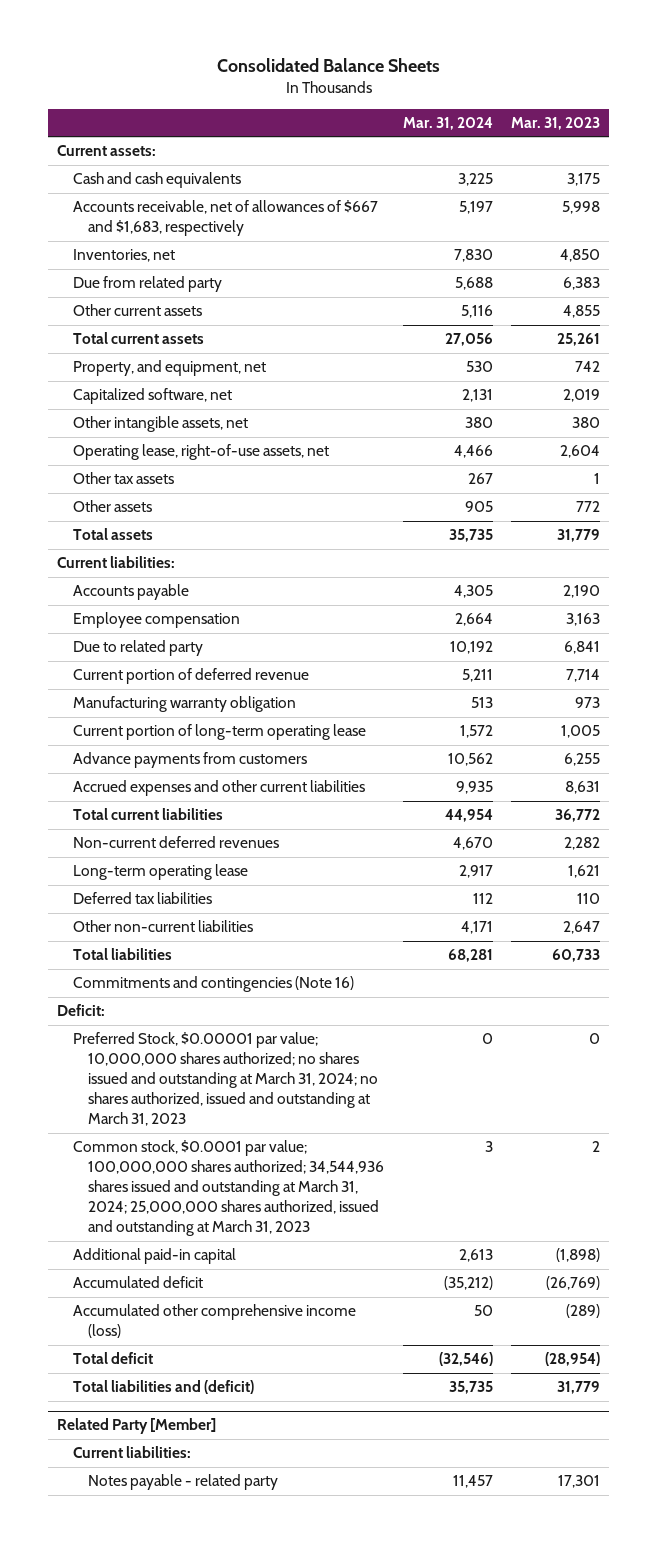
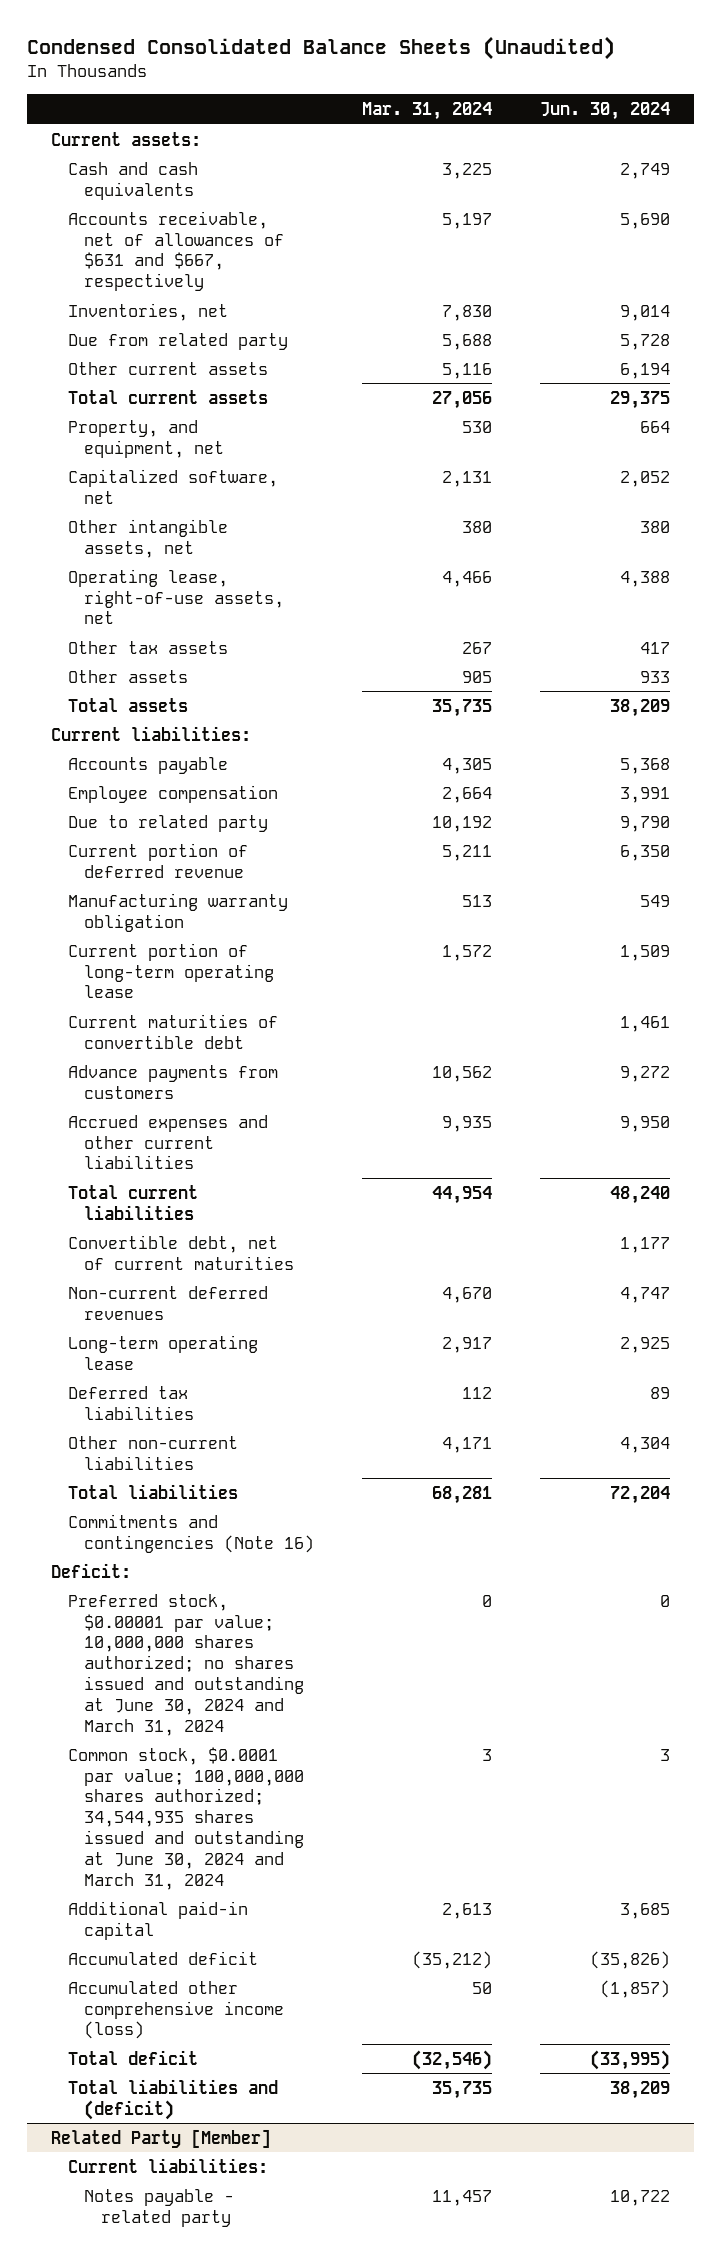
- Consolidated Balance Sheets
+ Condensed Consolidated Balance Sheets (Unaudited)
- | Mar. 31, 2024 | Mar. 31, 2023
+ | Mar. 31, 2024 | Jun. 30, 2024
- Accounts receivable, net of allowances of $667 and $1,683, respectively | 5,197 | 5,998
+ Accounts receivable, net of allowances of $631 and $667, respectively | 5,197 | 5,690
+ Current maturities of convertible debt | | 1,461
+ Convertible debt, net of current maturities | | 1,177
- Preferred Stock, $0.00001 par value; 10,000,000 shares authorized; no shares issued and outstanding at March 31, 2024; no shares authorized, issued and outstanding at March 31, 2023 | 0 | 0
- Common stock, $0.0001 par value; 100,000,000 shares authorized; 34,544,936 shares issued and outstanding at March 31, 2024; 25,000,000 shares authorized, issued and outstanding at March 31, 2023 | 3 | 2
+ Preferred stock, $0.00001 par value; 10,000,000 shares authorized; no shares issued and outstanding at June 30, 2024 and March 31, 2024 | 0 | 0
+ Common stock, $0.0001 par value; 100,000,000 shares authorized; 34,544,935 shares issued and outstanding at June 30, 2024 and March 31, 2024 | 3 | 3

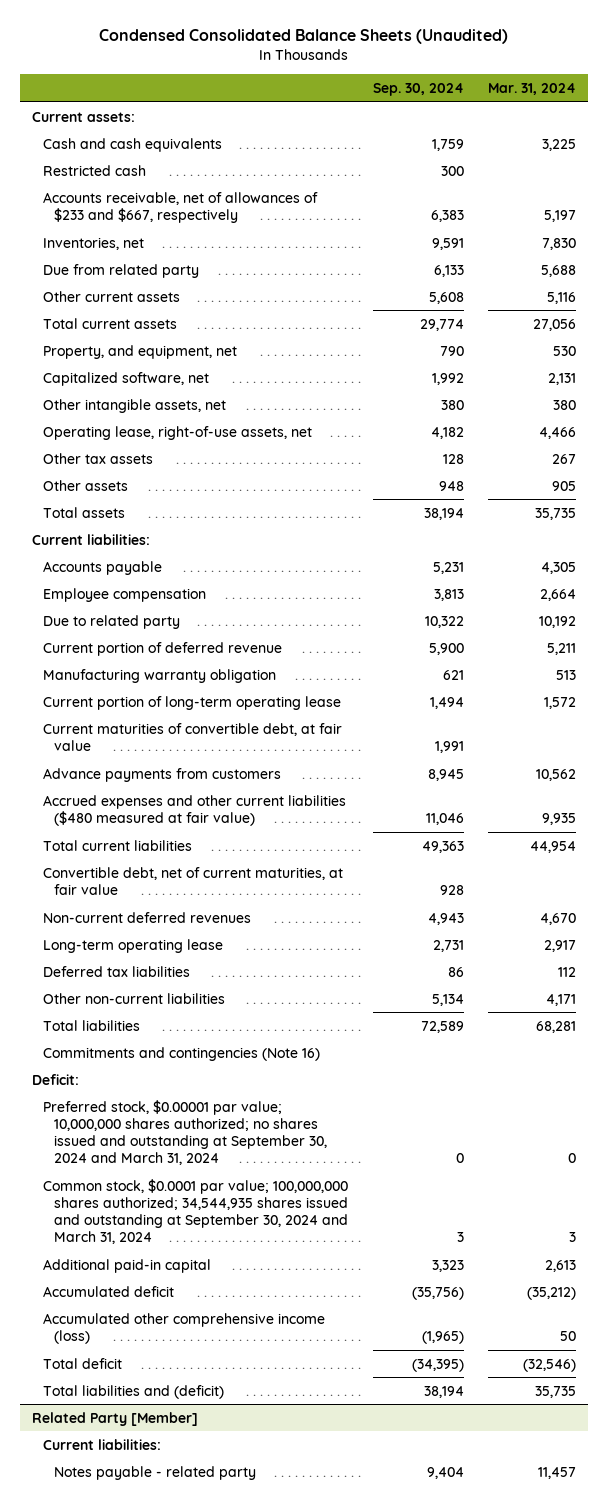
- | Mar. 31, 2024 | Jun. 30, 2024
+ | Sep. 30, 2024 | Mar. 31, 2024
- Accounts receivable, net of allowances of $631 and $667, respectively | 5,197 | 5,690
+ Restricted cash | 300 |
+ Accounts receivable, net of allowances of $233 and $667, respectively | 6,383 | 5,197
- Current maturities of convertible debt | | 1,461
+ Current maturities of convertible debt, at fair value | 1,991 |
- Accrued expenses and other current liabilities | 9,935 | 9,950
+ Accrued expenses and other current liabilities ($480 measured at fair value) | 11,046 | 9,935
- Convertible debt, net of current maturities | | 1,177
+ Convertible debt, net of current maturities, at fair value | 928 |
- Preferred stock, $0.00001 par value; 10,000,000 shares authorized; no shares issued and outstanding at June 30, 2024 and March 31, 2024 | 0 | 0
- Common stock, $0.0001 par value; 100,000,000 shares authorized; 34,544,935 shares issued and outstanding at June 30, 2024 and March 31, 2024 | 3 | 3
+ Preferred stock, $0.00001 par value; 10,000,000 shares authorized; no shares issued and outstanding at September 30, 2024 and March 31, 2024 | 0 | 0
+ Common stock, $0.0001 par value; 100,000,000 shares authorized; 34,544,935 shares issued and outstanding at September 30, 2024 and March 31, 2024 | 3 | 3

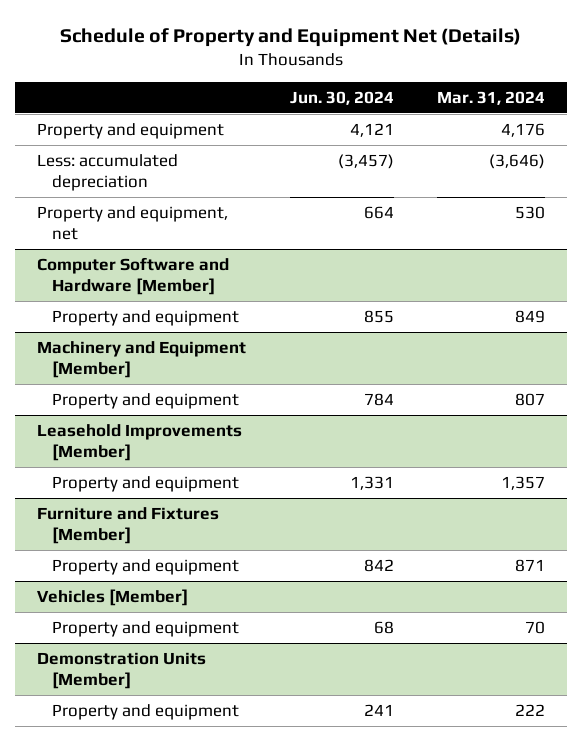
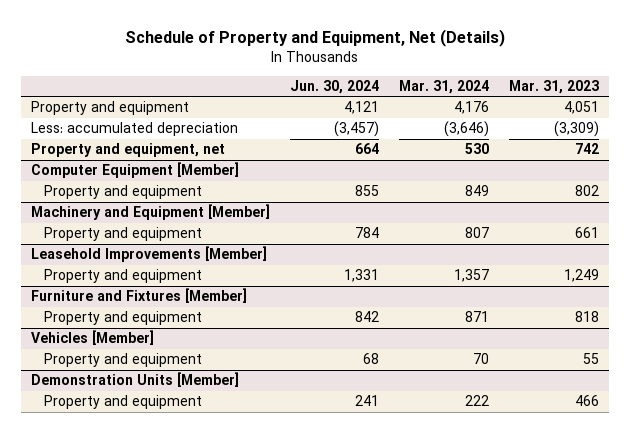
- Schedule of Property and Equipment Net (Details)
+ Schedule of Property and Equipment, Net (Details)
- | Jun. 30, 2024 | Mar. 31, 2024
+ | Jun. 30, 2024 | Mar. 31, 2024 | Mar. 31, 2023
- Computer Software and Hardware [Member]
+ Computer Equipment [Member]

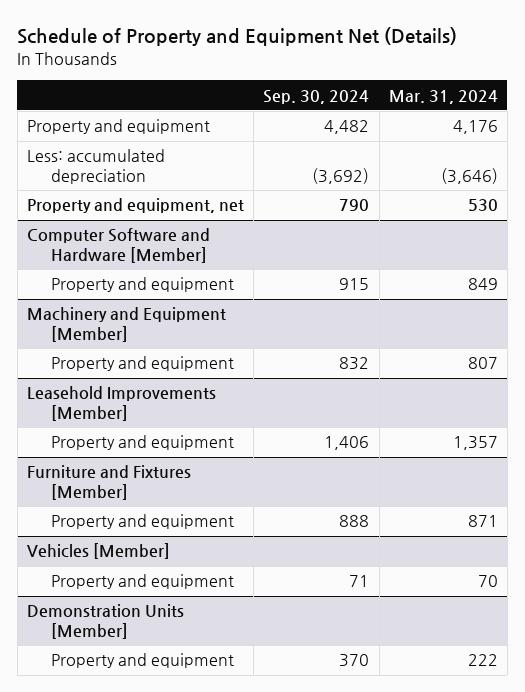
- Schedule of Property and Equipment, Net (Details)
+ Schedule of Property and Equipment Net (Details)
- | Jun. 30, 2024 | Mar. 31, 2024 | Mar. 31, 2023
+ | Sep. 30, 2024 | Mar. 31, 2024
- Computer Equipment [Member]
+ Computer Software and Hardware [Member]

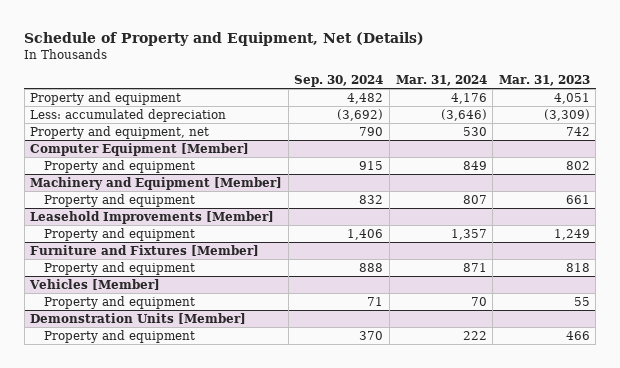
- Schedule of Property and Equipment Net (Details)
+ Schedule of Property and Equipment, Net (Details)
- | Sep. 30, 2024 | Mar. 31, 2024
+ | Sep. 30, 2024 | Mar. 31, 2024 | Mar. 31, 2023
- Computer Software and Hardware [Member]
+ Computer Equipment [Member]

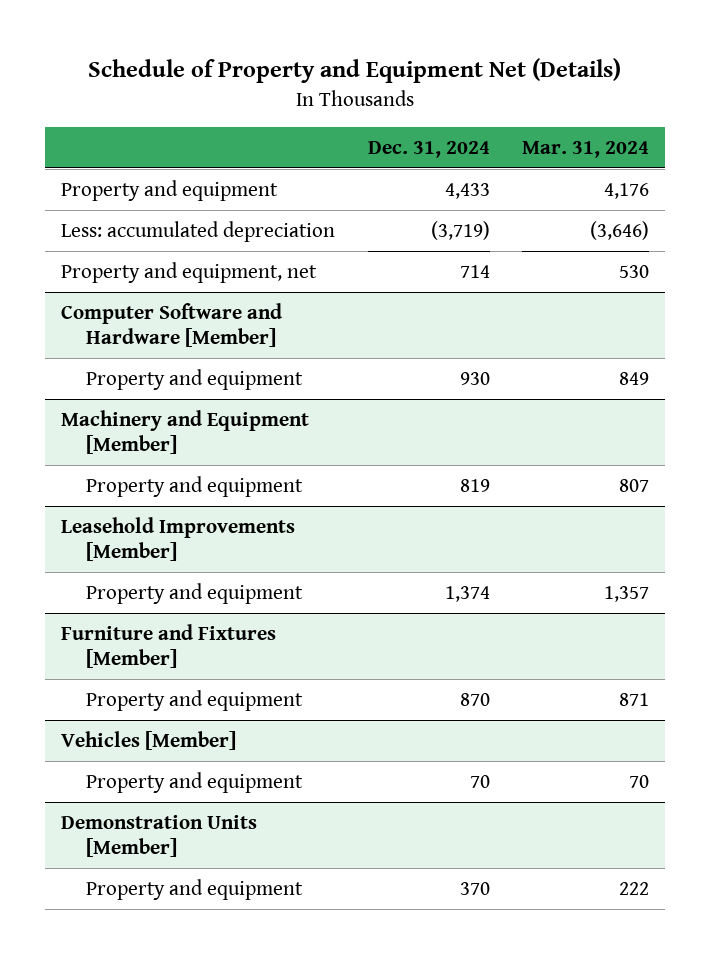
- Schedule of Property and Equipment, Net (Details)
+ Schedule of Property and Equipment Net (Details)
- | Sep. 30, 2024 | Mar. 31, 2024 | Mar. 31, 2023
+ | Dec. 31, 2024 | Mar. 31, 2024
- Computer Equipment [Member]
+ Computer Software and Hardware [Member]

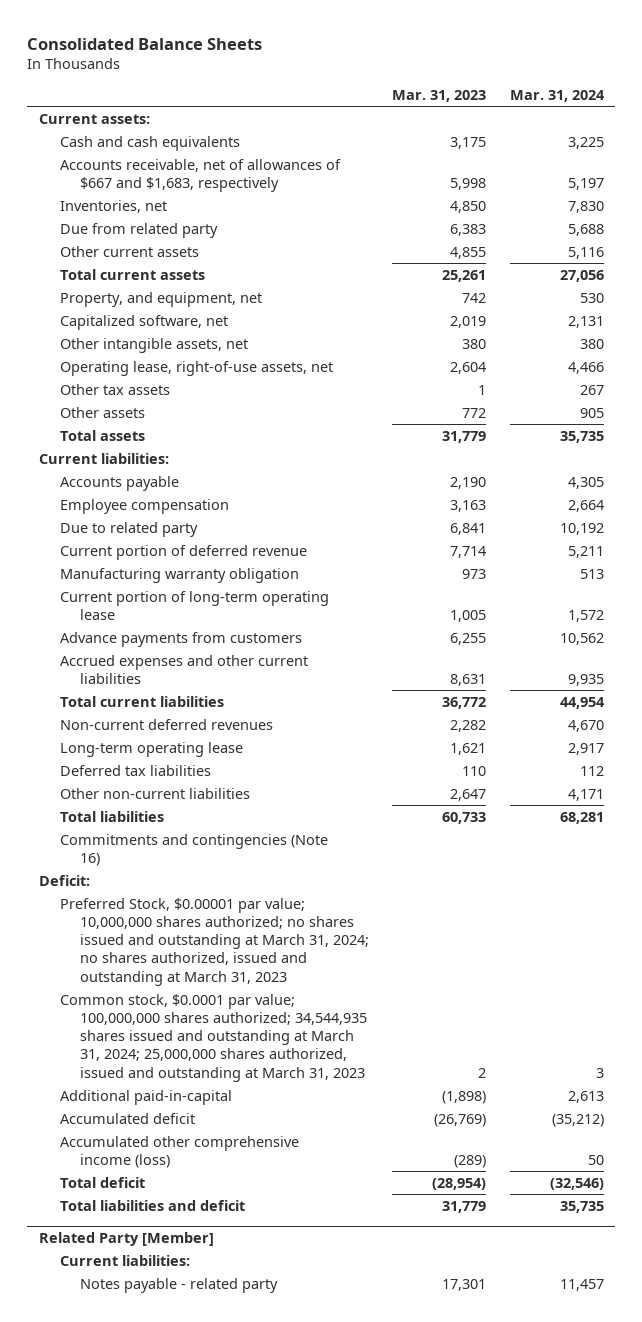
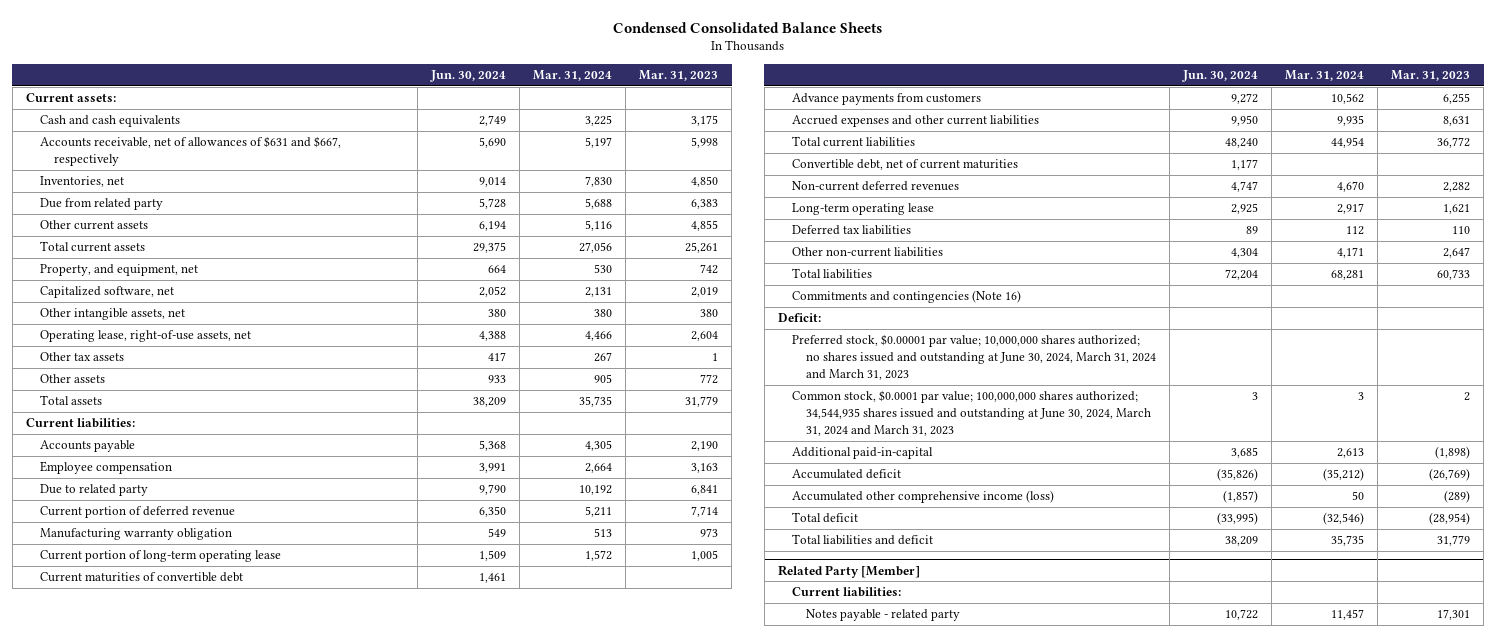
- Consolidated Balance Sheets
+ Condensed Consolidated Balance Sheets
- | Mar. 31, 2023 | Mar. 31, 2024
+ | Jun. 30, 2024 | Mar. 31, 2024 | Mar. 31, 2023
- Accounts receivable, net of allowances of $667 and $1,683, respectively | 5,998 | 5,197
+ Accounts receivable, net of allowances of $631 and $667, respectively | 5,690 | 5,197 | 5,998
+ Current maturities of convertible debt | 1,461 | |
+ Convertible debt, net of current maturities | 1,177 | |
- Preferred Stock, $0.00001 par value; 10,000,000 shares authorized; no shares issued and outstanding at March 31, 2024; no shares authorized, issued and outstanding at March 31, 2023
- Common stock, $0.0001 par value; 100,000,000 shares authorized; 34,544,935 shares issued and outstanding at March 31, 2024; 25,000,000 shares authorized, issued and outstanding at March 31, 2023 | 2 | 3
+ Preferred stock, $0.00001 par value; 10,000,000 shares authorized; no shares issued and outstanding at June 30, 2024, March 31, 2024 and March 31, 2023
+ Common stock, $0.0001 par value; 100,000,000 shares authorized; 34,544,935 shares issued and outstanding at June 30, 2024, March 31, 2024 and March 31, 2023 | 3 | 3 | 2

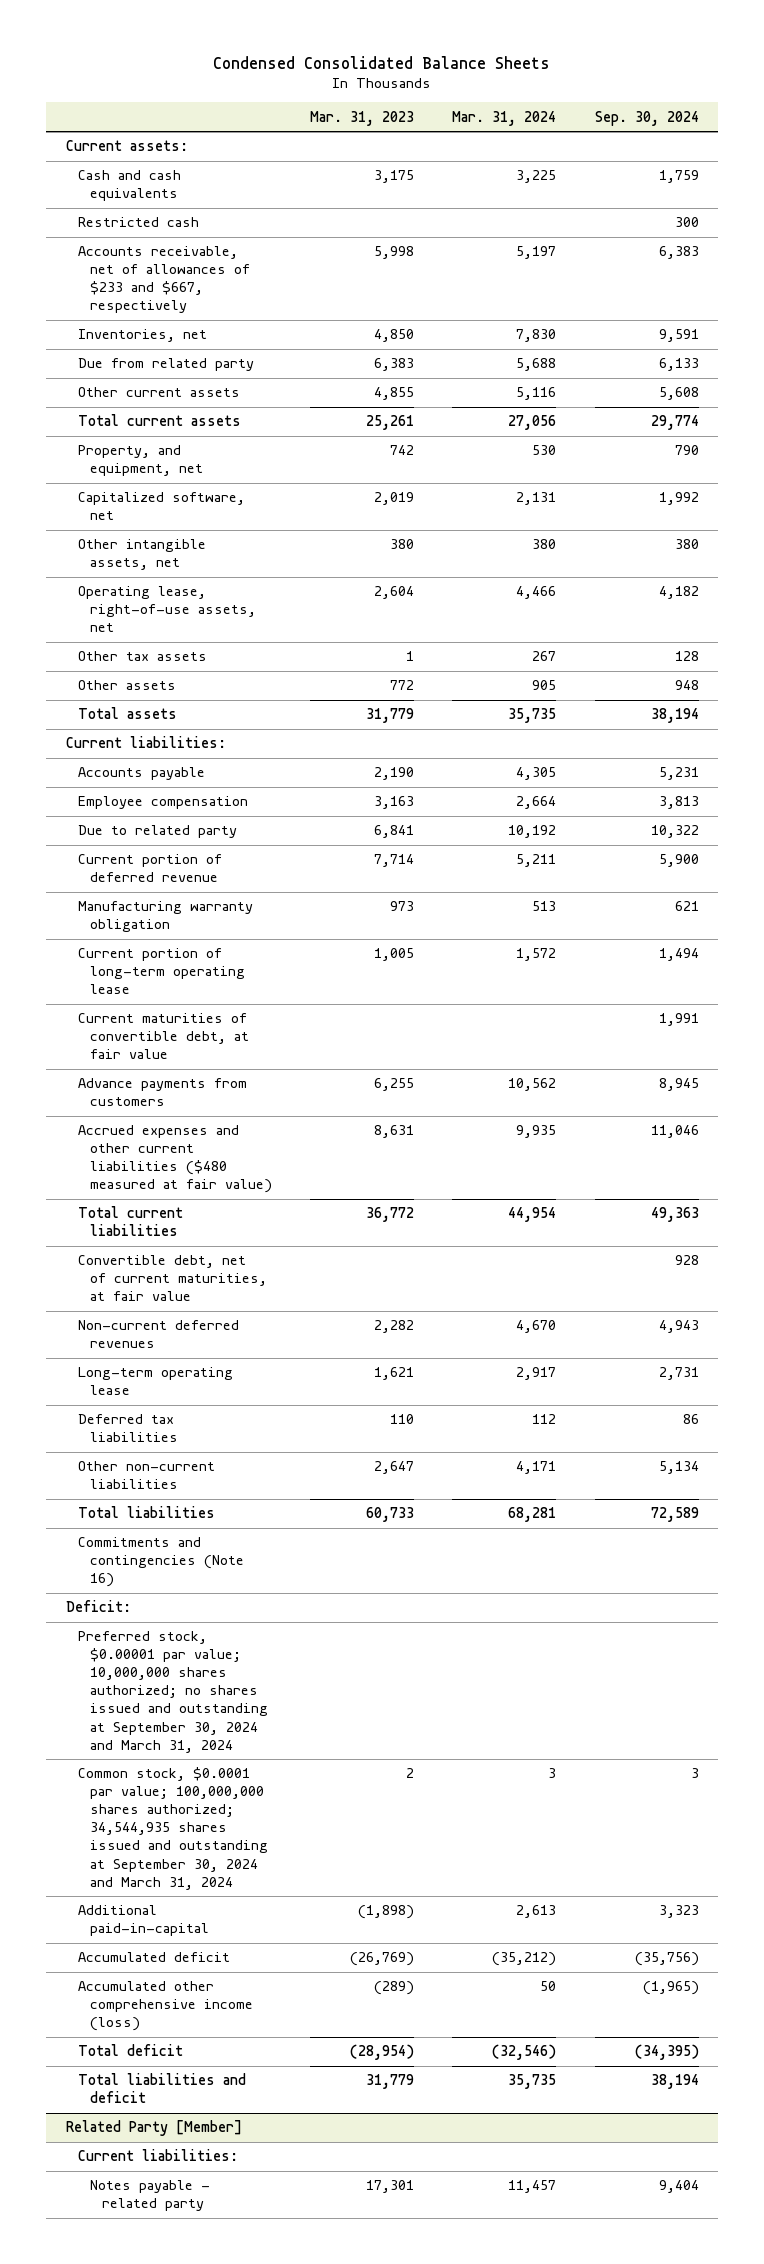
- | Jun. 30, 2024 | Mar. 31, 2024 | Mar. 31, 2023
+ | Mar. 31, 2023 | Mar. 31, 2024 | Sep. 30, 2024
- Accounts receivable, net of allowances of $631 and $667, respectively | 5,690 | 5,197 | 5,998
+ Restricted cash | | | 300
+ Accounts receivable, net of allowances of $233 and $667, respectively | 5,998 | 5,197 | 6,383
- Current maturities of convertible debt | 1,461 | |
+ Current maturities of convertible debt, at fair value | | | 1,991
- Accrued expenses and other current liabilities | 9,950 | 9,935 | 8,631
+ Accrued expenses and other current liabilities ($480 measured at fair value) | 8,631 | 9,935 | 11,046
- Convertible debt, net of current maturities | 1,177 | |
+ Convertible debt, net of current maturities, at fair value | | | 928
- Preferred stock, $0.00001 par value; 10,000,000 shares authorized; no shares issued and outstanding at June 30, 2024, March 31, 2024 and March 31, 2023
- Common stock, $0.0001 par value; 100,000,000 shares authorized; 34,544,935 shares issued and outstanding at June 30, 2024, March 31, 2024 and March 31, 2023 | 3 | 3 | 2
+ Preferred stock, $0.00001 par value; 10,000,000 shares authorized; no shares issued and outstanding at September 30, 2024 and March 31, 2024
+ Common stock, $0.0001 par value; 100,000,000 shares authorized; 34,544,935 shares issued and outstanding at September 30, 2024 and March 31, 2024 | 2 | 3 | 3

